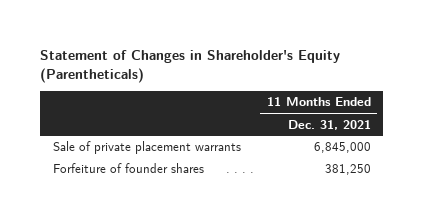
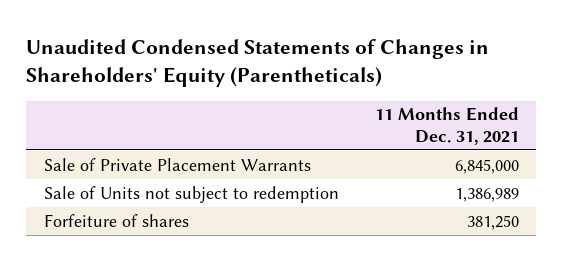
- Statement of Changes in Shareholder's Equity (Parentheticals)
+ Unaudited Condensed Statements of Changes in Shareholders' Equity (Parentheticals)
- Sale of private placement warrants | 6,845,000
- Forfeiture of founder shares | 381,250
+ Sale of Private Placement Warrants | 6,845,000
+ Sale of Units not subject to redemption | 1,386,989
+ Forfeiture of shares | 381,250

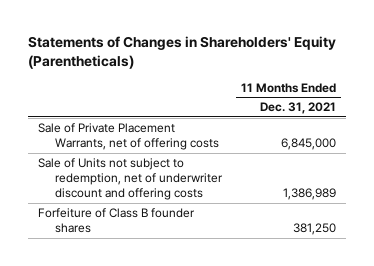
- Unaudited Condensed Statements of Changes in Shareholders' Equity (Parentheticals)
+ Statements of Changes in Shareholders' Equity (Parentheticals)
- Sale of Private Placement Warrants | 6,845,000
- Sale of Units not subject to redemption | 1,386,989
- Forfeiture of shares | 381,250
+ Sale of Private Placement Warrants, net of offering costs | 6,845,000
+ Sale of Units not subject to redemption, net of underwriter discount and offering costs | 1,386,989
+ Forfeiture of Class B founder shares | 381,250

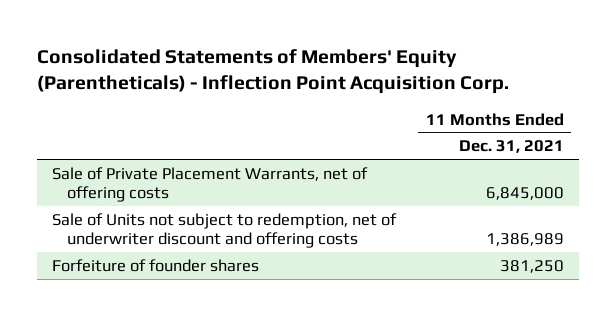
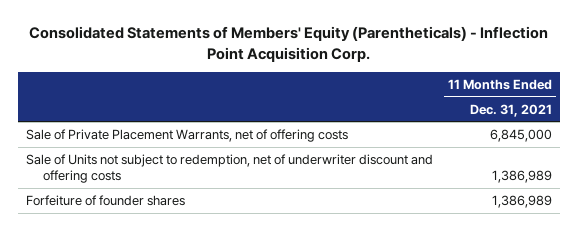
- Forfeiture of founder shares | 381,250
+ Forfeiture of founder shares | 1,386,989

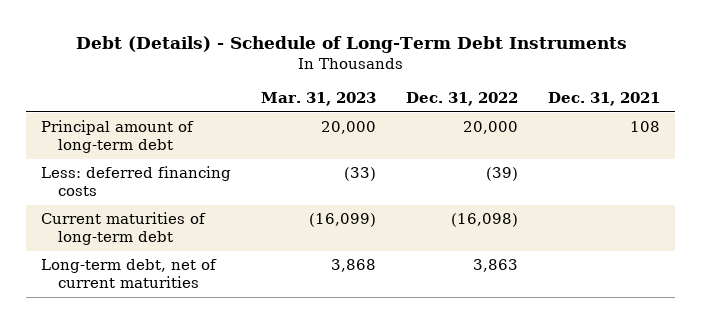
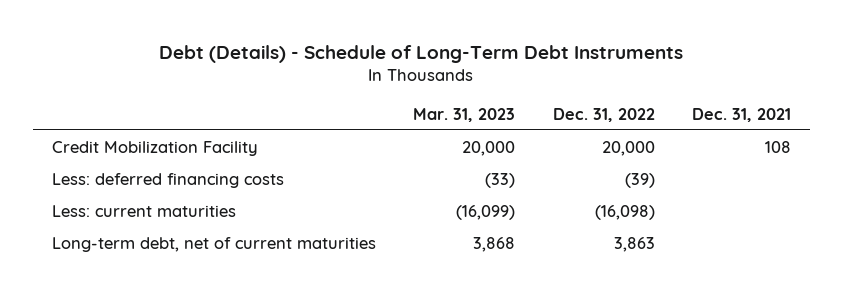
- Principal amount of long-term debt | 20,000 | 20,000 | 108
+ Credit Mobilization Facility | 20,000 | 20,000 | 108
- Current maturities of long-term debt | (16,099) | (16,098) |
+ Less: current maturities | (16,099) | (16,098) |

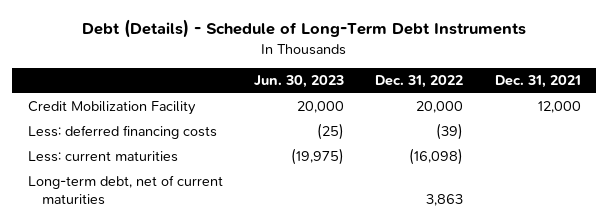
- | Mar. 31, 2023 | Dec. 31, 2022 | Dec. 31, 2021
+ | Jun. 30, 2023 | Dec. 31, 2022 | Dec. 31, 2021
- Credit Mobilization Facility | 20,000 | 20,000 | 108
+ Credit Mobilization Facility | 20,000 | 20,000 | 12,000

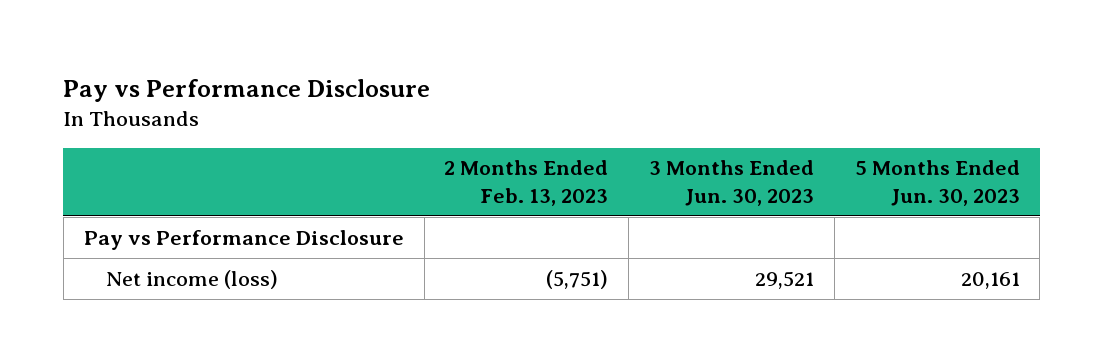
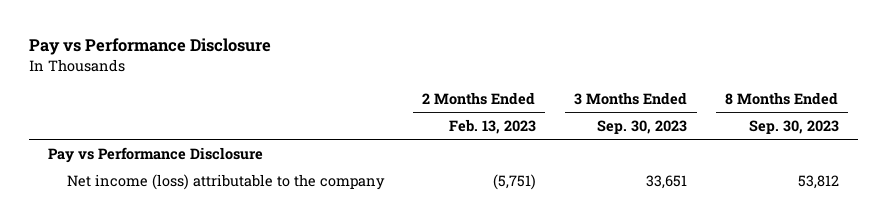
- | 2 Months Ended Feb. 13, 2023 | 3 Months Ended Jun. 30, 2023 | 5 Months Ended Jun. 30, 2023
+ | 2 Months Ended Feb. 13, 2023 | 3 Months Ended Sep. 30, 2023 | 8 Months Ended Sep. 30, 2023
- Net income (loss) | (5,751) | 29,521 | 20,161
+ Net income (loss) attributable to the company | (5,751) | 33,651 | 53,812

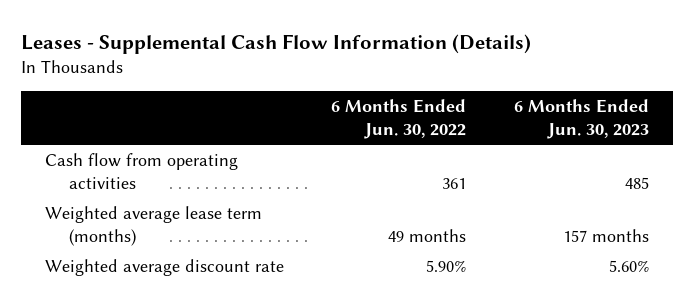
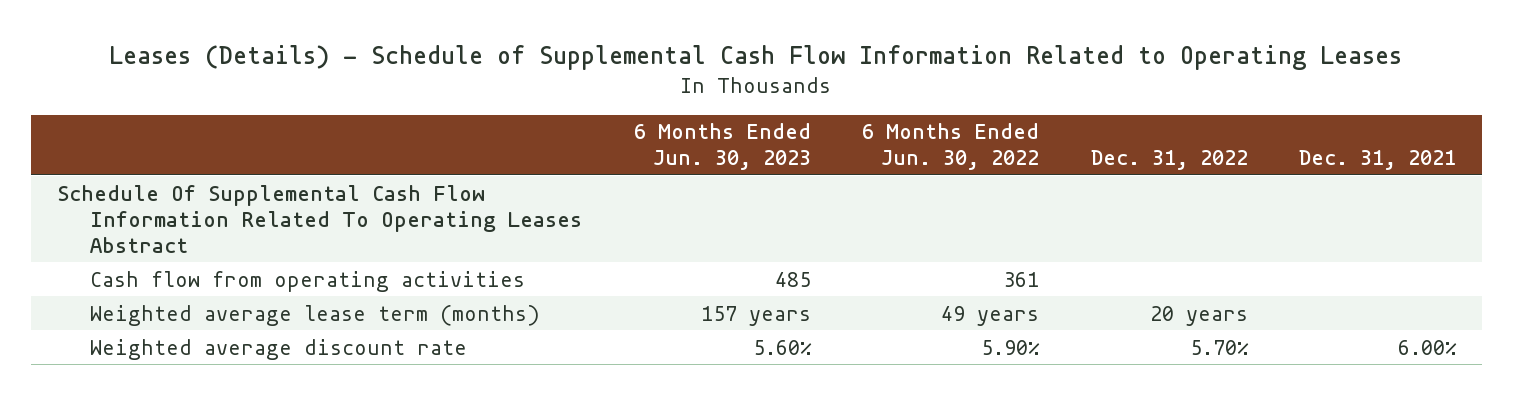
- Leases - Supplemental Cash Flow Information (Details)
+ Leases (Details) - Schedule of Supplemental Cash Flow Information Related to Operating Leases
- | 6 Months Ended Jun. 30, 2022 | 6 Months Ended Jun. 30, 2023
+ | 6 Months Ended Jun. 30, 2023 | 6 Months Ended Jun. 30, 2022 | Dec. 31, 2022 | Dec. 31, 2021
+ Schedule Of Supplemental Cash Flow Information Related To Operating Leases Abstract
- Weighted average lease term (months) | 49 months | 157 months
+ Weighted average lease term (months) | 157 years | 49 years | 20 years |

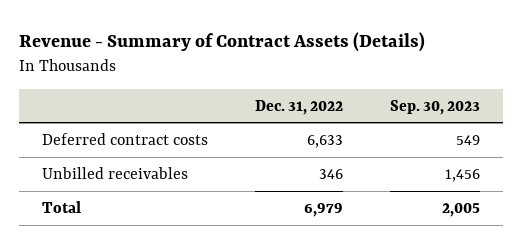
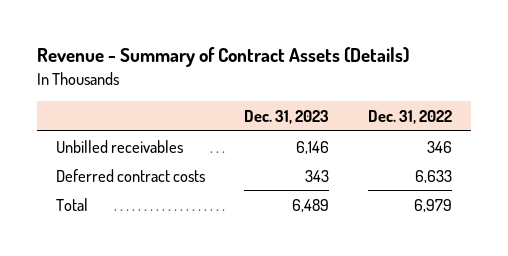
- | Dec. 31, 2022 | Sep. 30, 2023
+ | Dec. 31, 2023 | Dec. 31, 2022
moved down: Deferred contract costs | 343 | 6,633

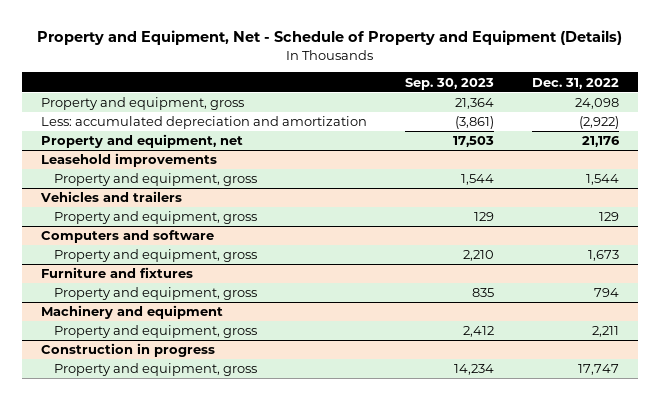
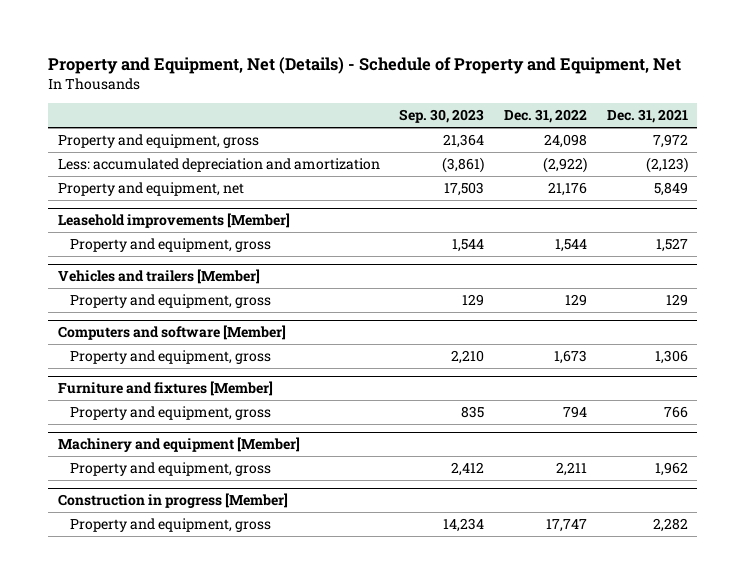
- Property and Equipment, Net - Schedule of Property and Equipment (Details)
+ Property and Equipment, Net (Details) - Schedule of Property and Equipment, Net
- | Sep. 30, 2023 | Dec. 31, 2022
+ | Sep. 30, 2023 | Dec. 31, 2022 | Dec. 31, 2021
- Leasehold improvements
+ Leasehold improvements [Member]
- Vehicles and trailers
+ Vehicles and trailers [Member]
- Computers and software
+ Computers and software [Member]
- Furniture and fixtures
+ Furniture and fixtures [Member]
- Machinery and equipment
+ Machinery and equipment [Member]
- Construction in progress
+ Construction in progress [Member]

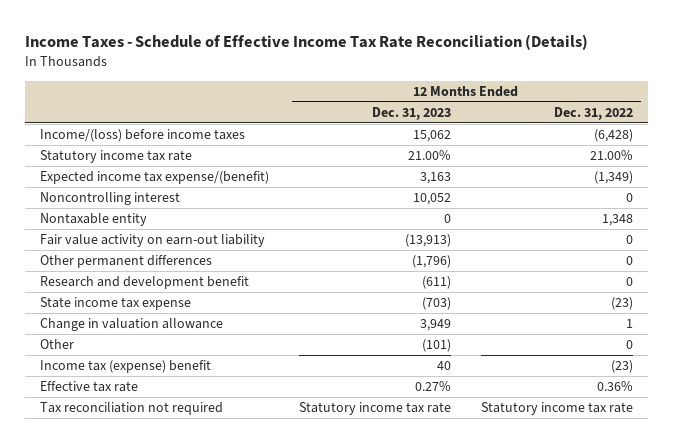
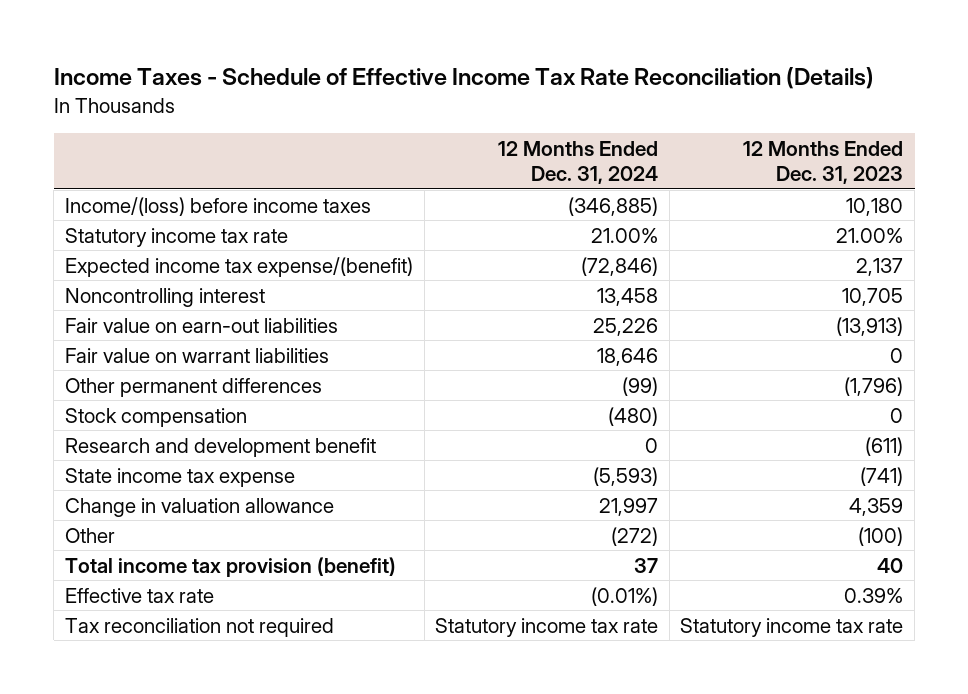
- | 12 Months Ended Dec. 31, 2023 | 12 Months Ended Dec. 31, 2022
+ | 12 Months Ended Dec. 31, 2024 | 12 Months Ended Dec. 31, 2023
- Income/(loss) before income taxes | 15,062 | (6,428)
+ Income/(loss) before income taxes | (346,885) | 10,180
- Expected income tax expense/(benefit) | 3,163 | (1,349)
- Noncontrolling interest | 10,052 | 0
- Nontaxable entity | 0 | 1,348
- Fair value activity on earn-out liability | (13,913) | 0
+ Expected income tax expense/(benefit) | (72,846) | 2,137
+ Noncontrolling interest | 13,458 | 10,705
+ Fair value on earn-out liabilities | 25,226 | (13,913)
+ Fair value on warrant liabilities | 18,646 | 0
+ Stock compensation | (480) | 0
- State income tax expense | (703) | (23)
- Change in valuation allowance | 3,949 | 1
- Other | (101) | 0
- Income tax (expense) benefit | 40 | (23)
- Effective tax rate | 0.27% | 0.36%
+ State income tax expense | (5,593) | (741)
+ Change in valuation allowance | 21,997 | 4,359
+ Other | (272) | (100)
+ Total income tax provision (benefit) | 37 | 40
+ Effective tax rate | (0.01%) | 0.39%

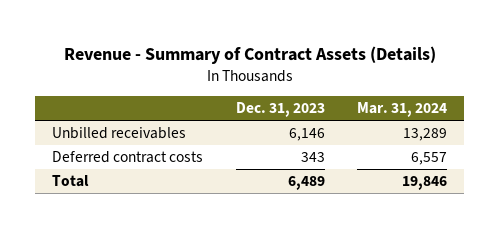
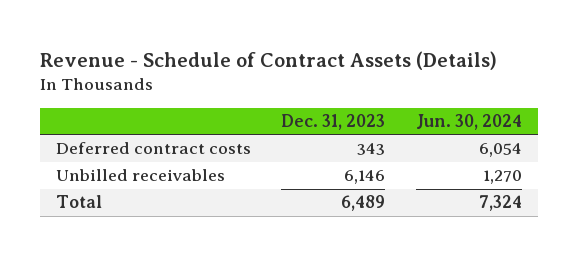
- Revenue - Summary of Contract Assets (Details)
+ Revenue - Schedule of Contract Assets (Details)
- | Dec. 31, 2023 | Mar. 31, 2024
+ | Dec. 31, 2023 | Jun. 30, 2024
moved down: Unbilled receivables | 6,146 | 1,270

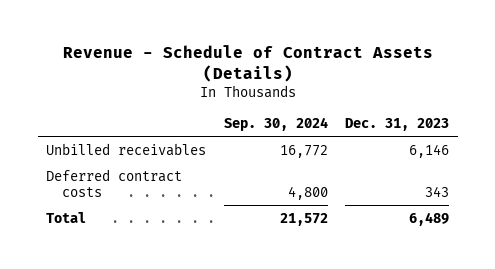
- | Dec. 31, 2023 | Jun. 30, 2024
+ | Sep. 30, 2024 | Dec. 31, 2023
moved down: Deferred contract costs | 4,800 | 343

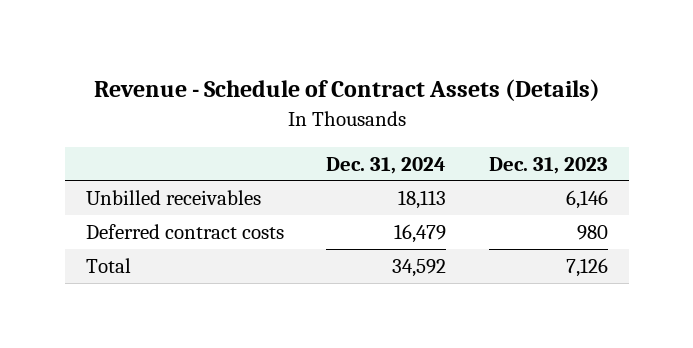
- | Sep. 30, 2024 | Dec. 31, 2023
+ | Dec. 31, 2024 | Dec. 31, 2023
- Deferred contract costs | 4,800 | 343
- Total | 21,572 | 6,489
+ Deferred contract costs | 16,479 | 980
+ Total | 34,592 | 7,126

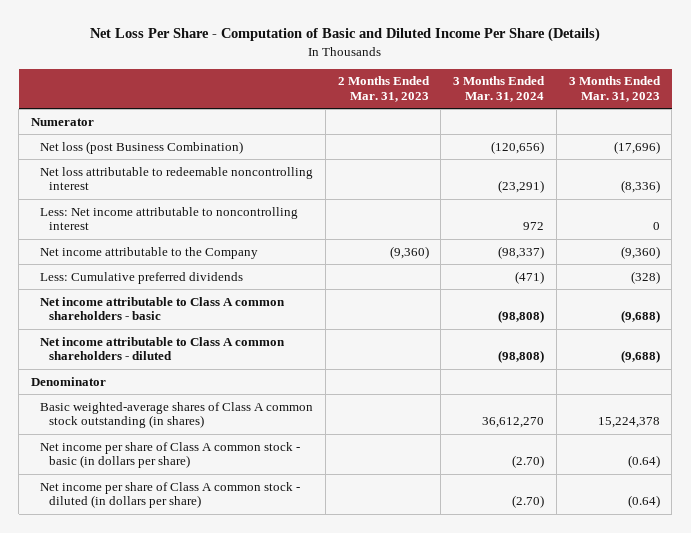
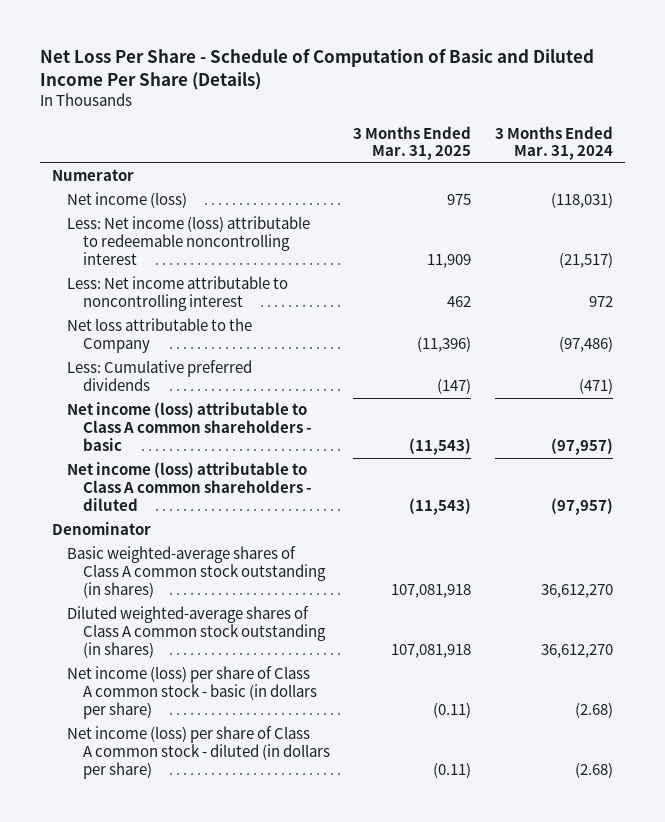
- Net Loss Per Share - Computation of Basic and Diluted Income Per Share (Details)
+ Net Loss Per Share - Schedule of Computation of Basic and Diluted Income Per Share (Details)
- | 2 Months Ended Mar. 31, 2023 | 3 Months Ended Mar. 31, 2024 | 3 Months Ended Mar. 31, 2023
+ | 3 Months Ended Mar. 31, 2025 | 3 Months Ended Mar. 31, 2024
- Net loss (post Business Combination) | | (120,656) | (17,696)
- Net loss attributable to redeemable noncontrolling interest | | (23,291) | (8,336)
+ Net income (loss) | 975 | (118,031)
+ Less: Net income (loss) attributable to redeemable noncontrolling interest | 11,909 | (21,517)
- Net income attributable to the Company | (9,360) | (98,337) | (9,360)
+ Net loss attributable to the Company | (11,396) | (97,486)
- Net income attributable to Class A common shareholders - basic | | (98,808) | (9,688)
- Net income attributable to Class A common shareholders - diluted | | (98,808) | (9,688)
+ Net income (loss) attributable to Class A common shareholders - basic | (11,543) | (97,957)
+ Net income (loss) attributable to Class A common shareholders - diluted | (11,543) | (97,957)
- Net income per share of Class A common stock - basic (in dollars per share) | | (2.70) | (0.64)
- Net income per share of Class A common stock - diluted (in dollars per share) | | (2.70) | (0.64)
+ Diluted weighted-average shares of Class A common stock outstanding (in shares) | 107,081,918 | 36,612,270
+ Net income (loss) per share of Class A common stock - basic (in dollars per share) | (0.11) | (2.68)
+ Net income (loss) per share of Class A common stock - diluted (in dollars per share) | (0.11) | (2.68)

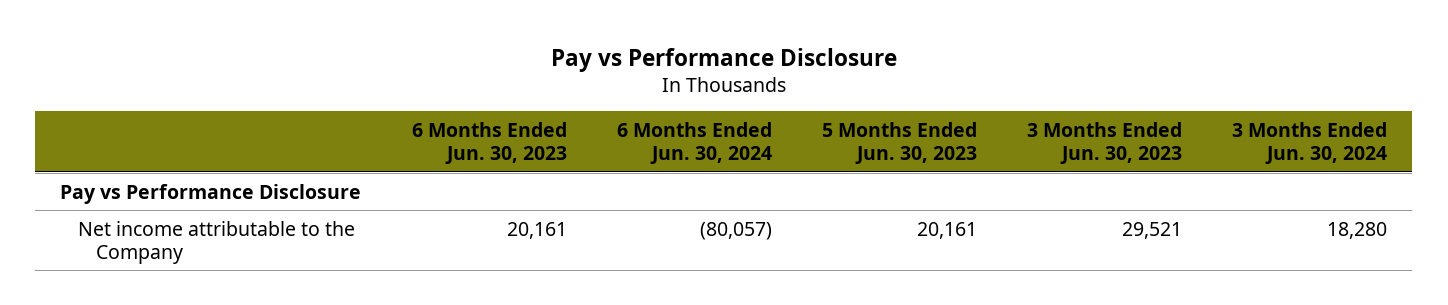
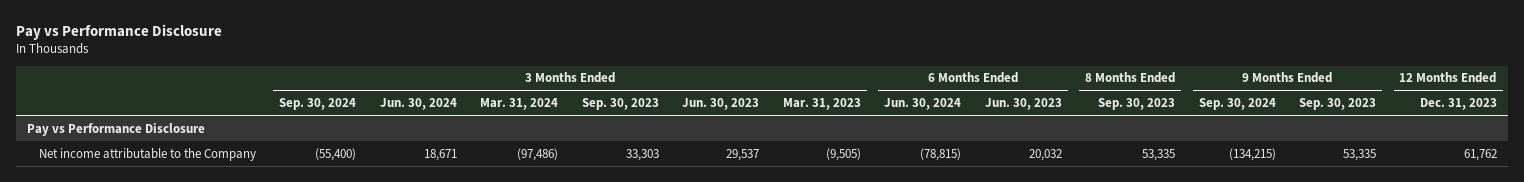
- | 6 Months Ended Jun. 30, 2023 | 6 Months Ended Jun. 30, 2024 | 5 Months Ended Jun. 30, 2023 | 3 Months Ended Jun. 30, 2023 | 3 Months Ended Jun. 30, 2024
+ | 3 Months Ended Sep. 30, 2024 | 3 Months Ended Jun. 30, 2024 | 3 Months Ended Mar. 31, 2024 | 3 Months Ended Sep. 30, 2023 | 3 Months Ended Jun. 30, 2023 | 3 Months Ended Mar. 31, 2023 | 6 Months Ended Jun. 30, 2024 | 6 Months Ended Jun. 30, 2023 | 8 Months Ended Sep. 30, 2023 | 9 Months Ended Sep. 30, 2024 | 9 Months Ended Sep. 30, 2023 | 12 Months Ended Dec. 31, 2023
- Net income attributable to the Company | 20,161 | (80,057) | 20,161 | 29,521 | 18,280
+ Net income attributable to the Company | (55,400) | 18,671 | (97,486) | 33,303 | 29,537 | (9,505) | (78,815) | 20,032 | 53,335 | (134,215) | 53,335 | 61,762

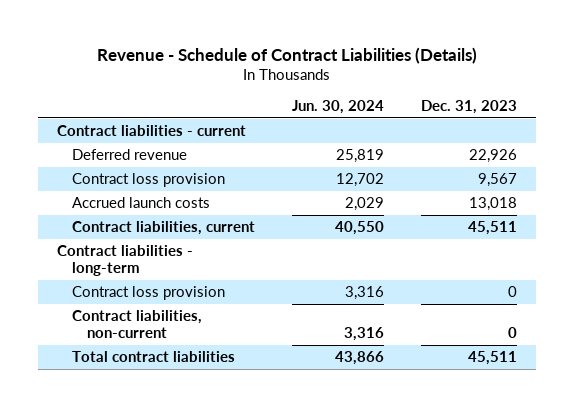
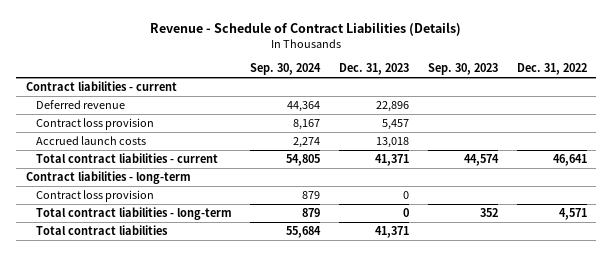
- | Jun. 30, 2024 | Dec. 31, 2023
+ | Sep. 30, 2024 | Dec. 31, 2023 | Sep. 30, 2023 | Dec. 31, 2022
- Deferred revenue | 25,819 | 22,926
- Contract loss provision | 12,702 | 9,567
+ Deferred revenue | 44,364 | 22,896 | |
+ Contract loss provision | 8,167 | 5,457 | |
- Contract liabilities, current | 40,550 | 45,511
+ Total contract liabilities - current | 54,805 | 41,371 | 44,574 | 46,641
- Contract liabilities, non-current | 3,316 | 0
- Total contract liabilities | 43,866 | 45,511
+ Total contract liabilities - long-term | 879 | 0 | 352 | 4,571
+ Total contract liabilities | 55,684 | 41,371 | |

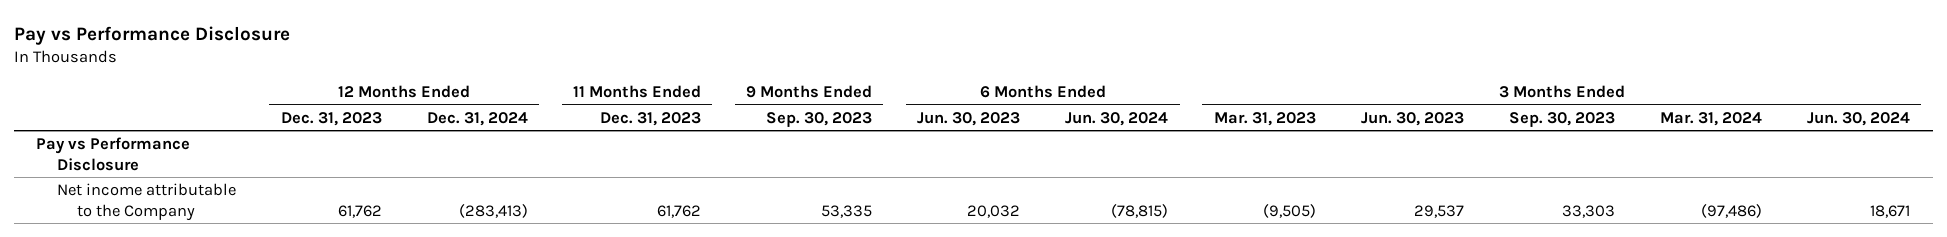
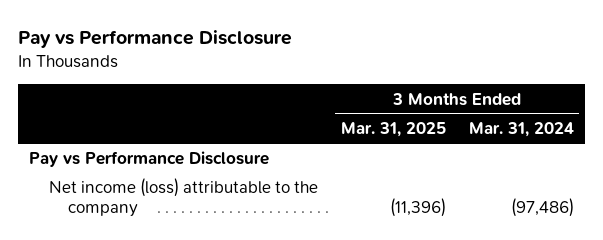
- | 12 Months Ended Dec. 31, 2023 | 12 Months Ended Dec. 31, 2024 | 11 Months Ended Dec. 31, 2023 | 9 Months Ended Sep. 30, 2023 | 6 Months Ended Jun. 30, 2023 | 6 Months Ended Jun. 30, 2024 | 3 Months Ended Mar. 31, 2023 | 3 Months Ended Jun. 30, 2023 | 3 Months Ended Sep. 30, 2023 | 3 Months Ended Mar. 31, 2024 | 3 Months Ended Jun. 30, 2024
+ | 3 Months Ended Mar. 31, 2025 | 3 Months Ended Mar. 31, 2024
- Net income attributable to the Company | 61,762 | (283,413) | 61,762 | 53,335 | 20,032 | (78,815) | (9,505) | 29,537 | 33,303 | (97,486) | 18,671
+ Net income (loss) attributable to the company | (11,396) | (97,486)

